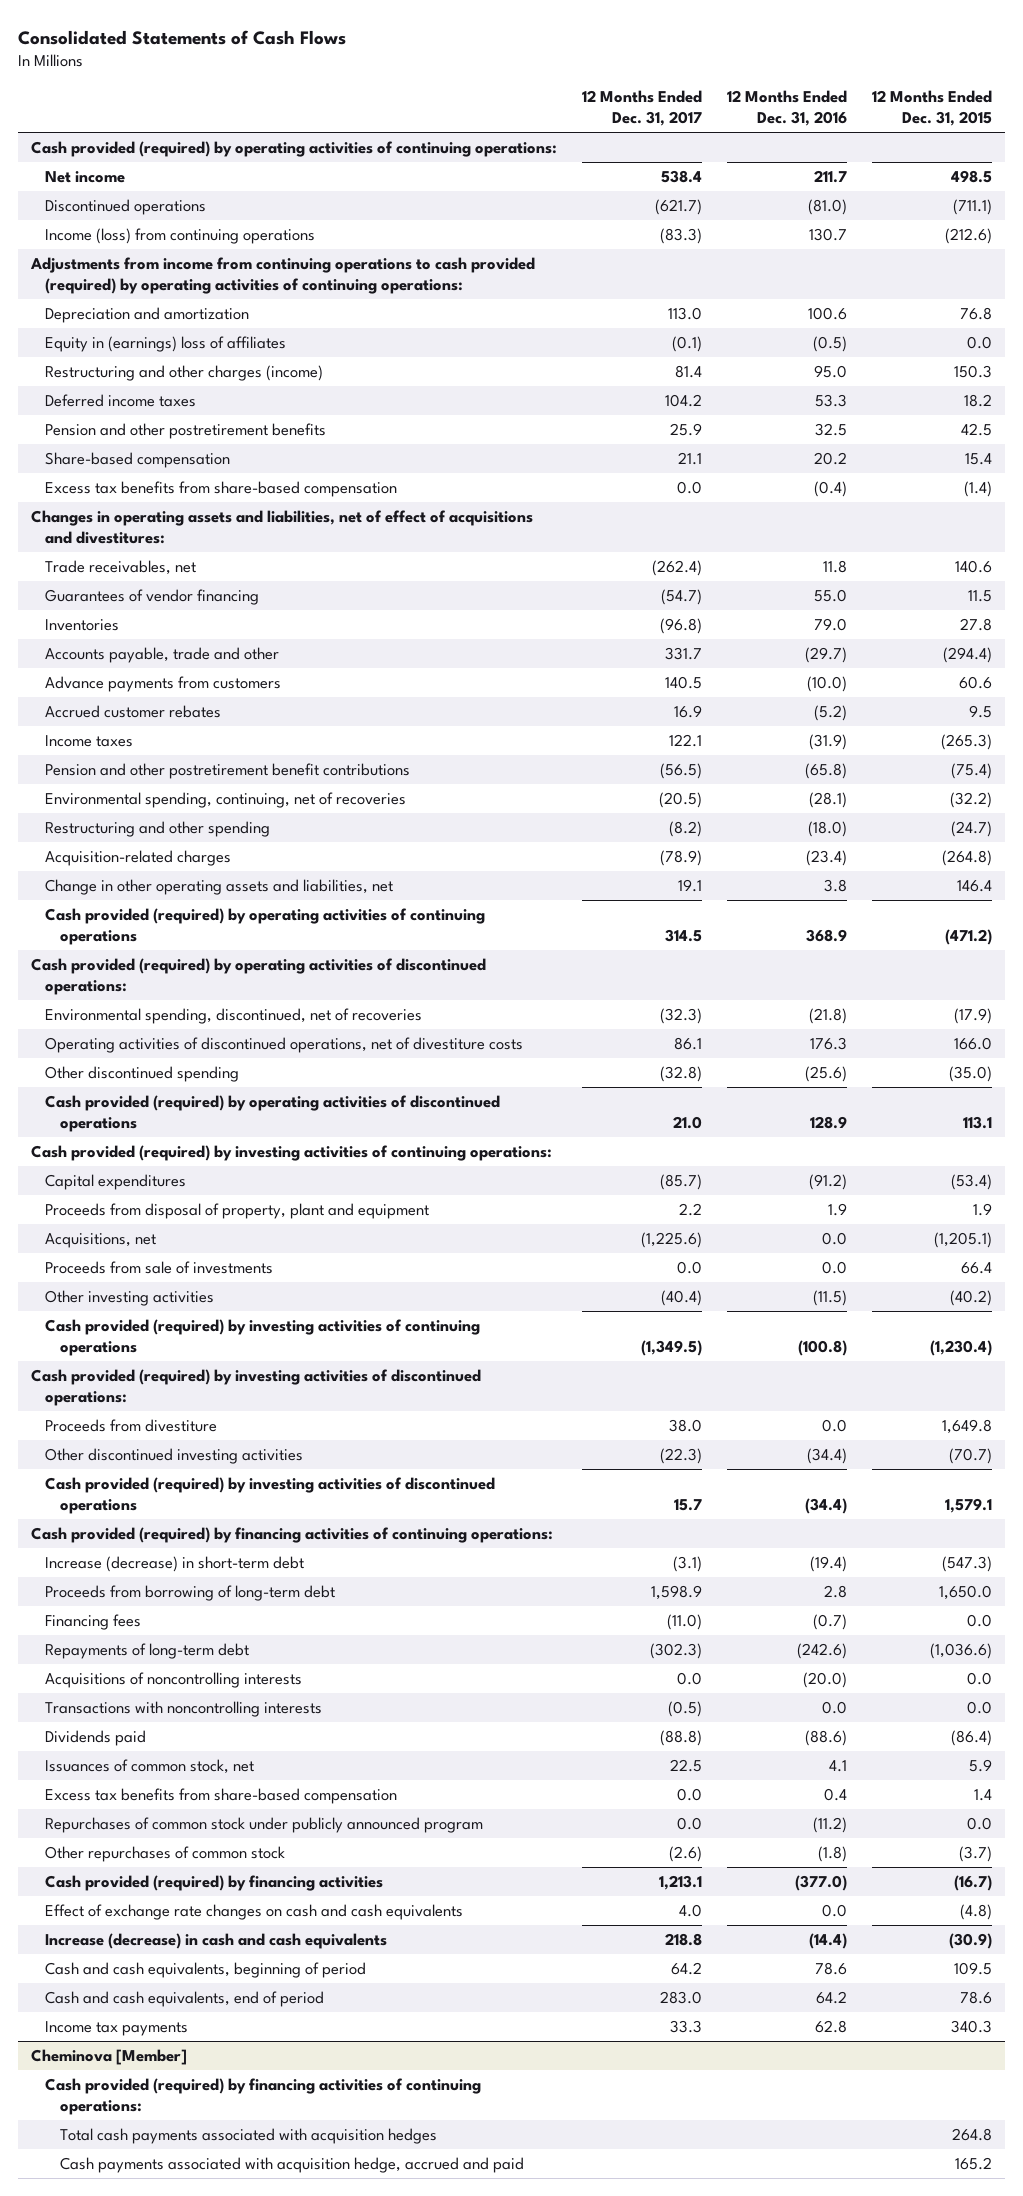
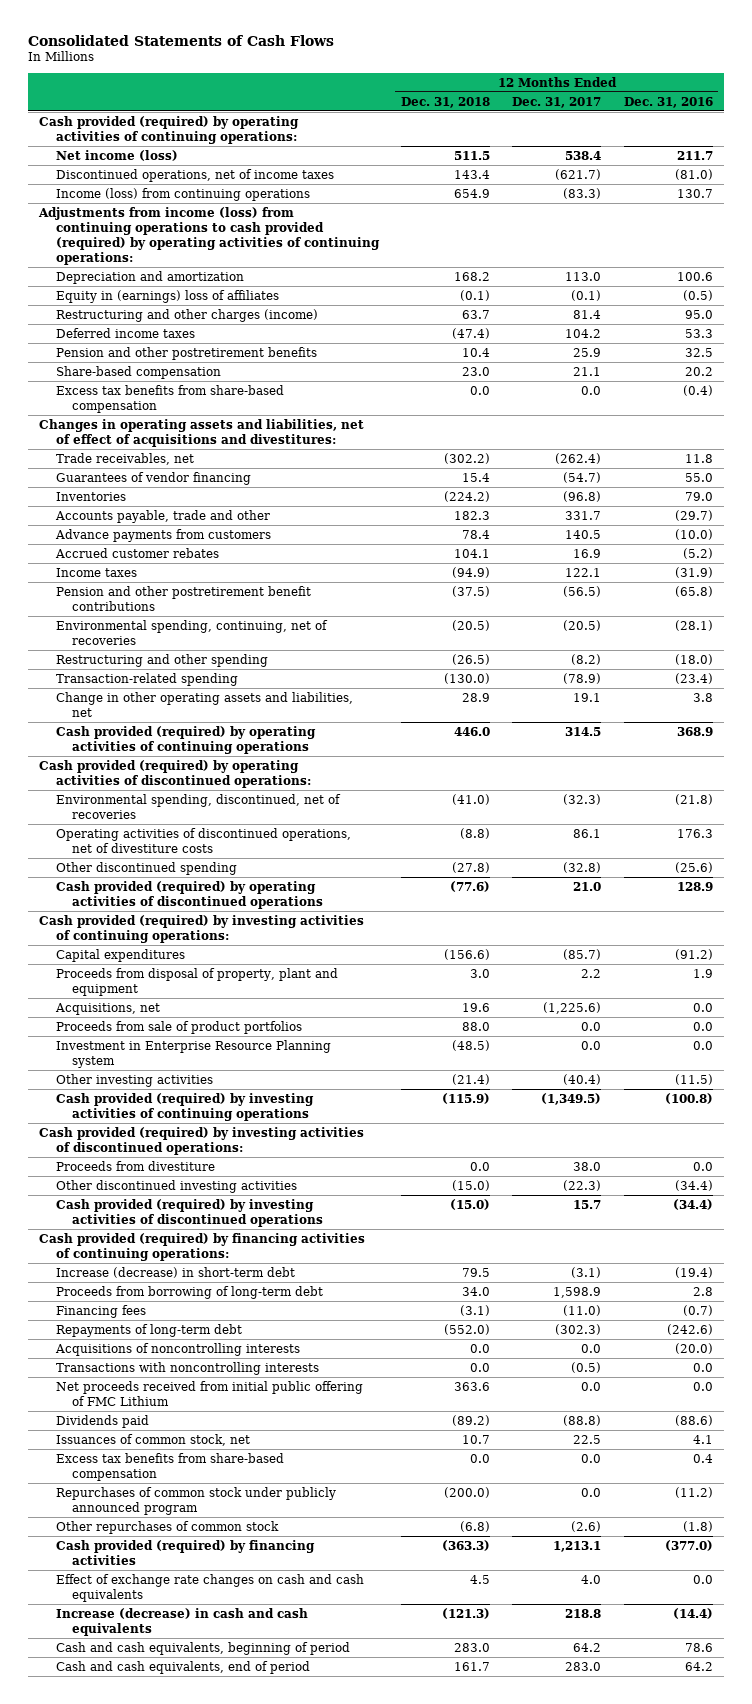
- | 12 Months Ended Dec. 31, 2017 | 12 Months Ended Dec. 31, 2016 | 12 Months Ended Dec. 31, 2015
+ | 12 Months Ended Dec. 31, 2018 | 12 Months Ended Dec. 31, 2017 | 12 Months Ended Dec. 31, 2016
- Net income | 538.4 | 211.7 | 498.5
- Discontinued operations | (621.7) | (81.0) | (711.1)
+ Net income (loss) | 511.5 | 538.4 | 211.7
+ Discontinued operations, net of income taxes | 143.4 | (621.7) | (81.0)
- Adjustments from income from continuing operations to cash provided (required) by operating activities of continuing operations:
+ Adjustments from income (loss) from continuing operations to cash provided (required) by operating activities of continuing operations:
- Acquisition-related charges | (78.9) | (23.4) | (264.8)
+ Transaction-related spending | (130.0) | (78.9) | (23.4)
- Proceeds from sale of investments | 0.0 | 0.0 | 66.4
+ Proceeds from sale of product portfolios | 88.0 | 0.0 | 0.0
+ Investment in Enterprise Resource Planning system | (48.5) | 0.0 | 0.0
+ Net proceeds received from initial public offering of FMC Lithium | 363.6 | 0.0 | 0.0
- Income tax payments | 33.3 | 62.8 | 340.3
- Cheminova [Member]
- Cash provided (required) by financing activities of continuing operations:
- Total cash payments associated with acquisition hedges | | | 264.8
- Cash payments associated with acquisition hedge, accrued and paid | | | 165.2

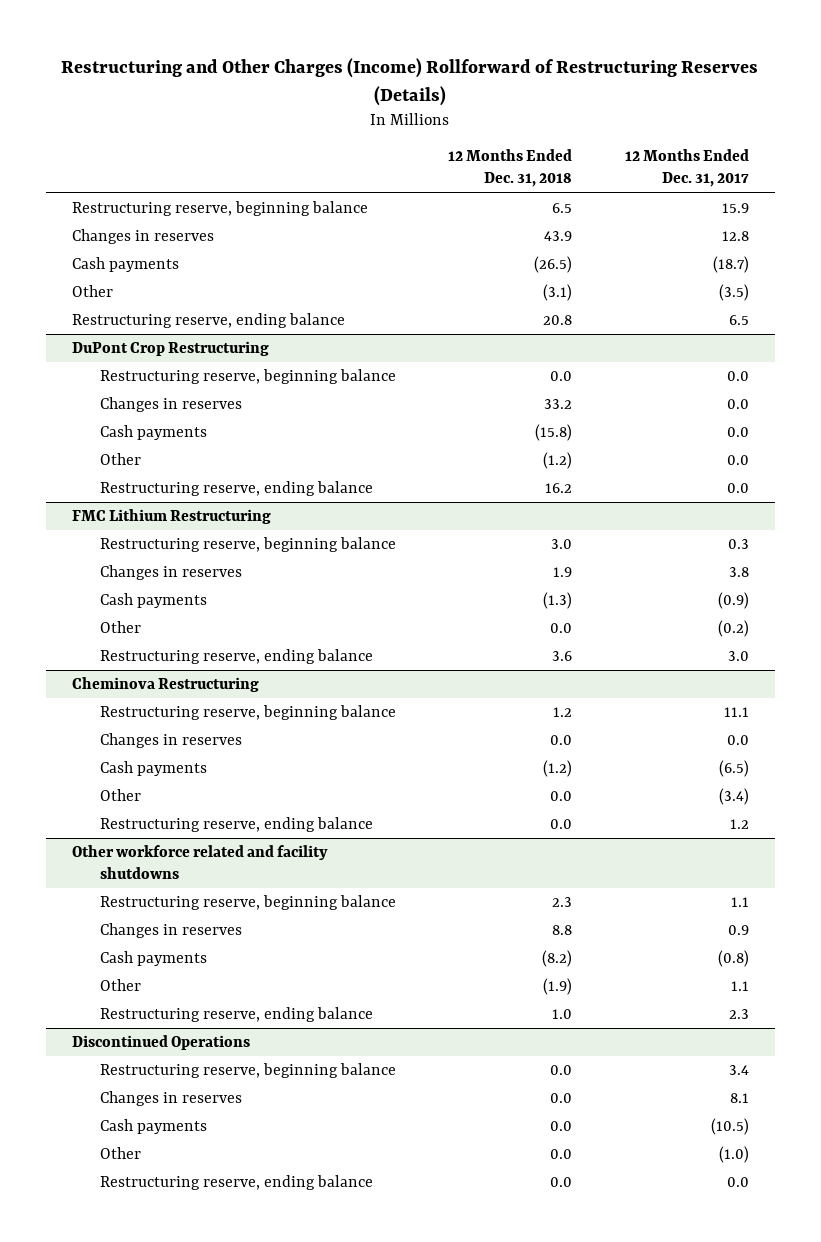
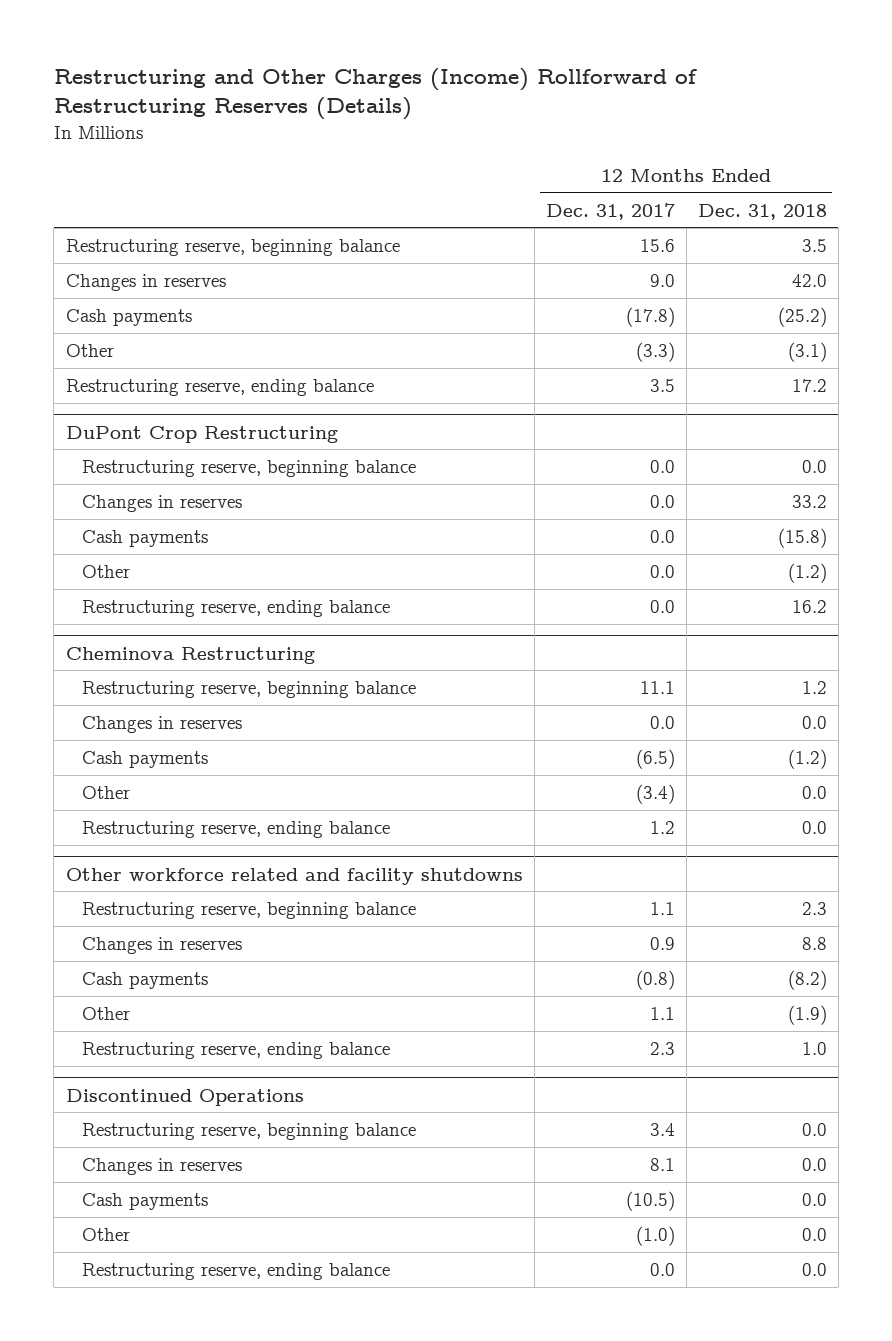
- | 12 Months Ended Dec. 31, 2018 | 12 Months Ended Dec. 31, 2017
+ | 12 Months Ended Dec. 31, 2017 | 12 Months Ended Dec. 31, 2018
- Restructuring reserve, beginning balance | 6.5 | 15.9
- Changes in reserves | 43.9 | 12.8
- Cash payments | (26.5) | (18.7)
- Other | (3.1) | (3.5)
- Restructuring reserve, ending balance | 20.8 | 6.5
+ Restructuring reserve, beginning balance | 15.6 | 3.5
+ Changes in reserves | 9.0 | 42.0
+ Cash payments | (17.8) | (25.2)
+ Other | (3.3) | (3.1)
+ Restructuring reserve, ending balance | 3.5 | 17.2
- FMC Lithium Restructuring
- Restructuring reserve, beginning balance | 3.0 | 0.3
- Changes in reserves | 1.9 | 3.8
- Cash payments | (1.3) | (0.9)
- Other | 0.0 | (0.2)
- Restructuring reserve, ending balance | 3.6 | 3.0

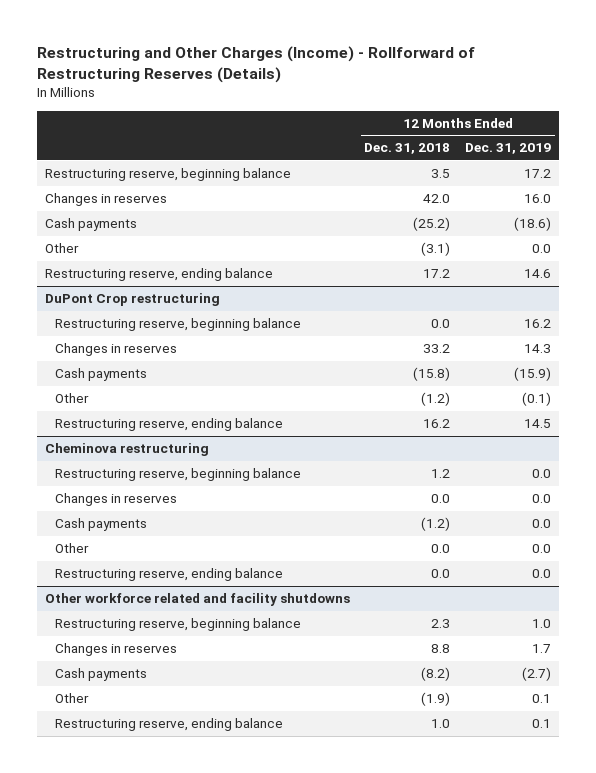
- Restructuring and Other Charges (Income) Rollforward of Restructuring Reserves (Details)
+ Restructuring and Other Charges (Income) - Rollforward of Restructuring Reserves (Details)
- | 12 Months Ended Dec. 31, 2017 | 12 Months Ended Dec. 31, 2018
+ | 12 Months Ended Dec. 31, 2018 | 12 Months Ended Dec. 31, 2019
- DuPont Crop Restructuring
+ DuPont Crop restructuring
- Cheminova Restructuring
+ Cheminova restructuring
- Discontinued Operations
- Restructuring reserve, beginning balance | 3.4 | 0.0
- Changes in reserves | 8.1 | 0.0
- Cash payments | (10.5) | 0.0
- Other | (1.0) | 0.0
- Restructuring reserve, ending balance | 0.0 | 0.0

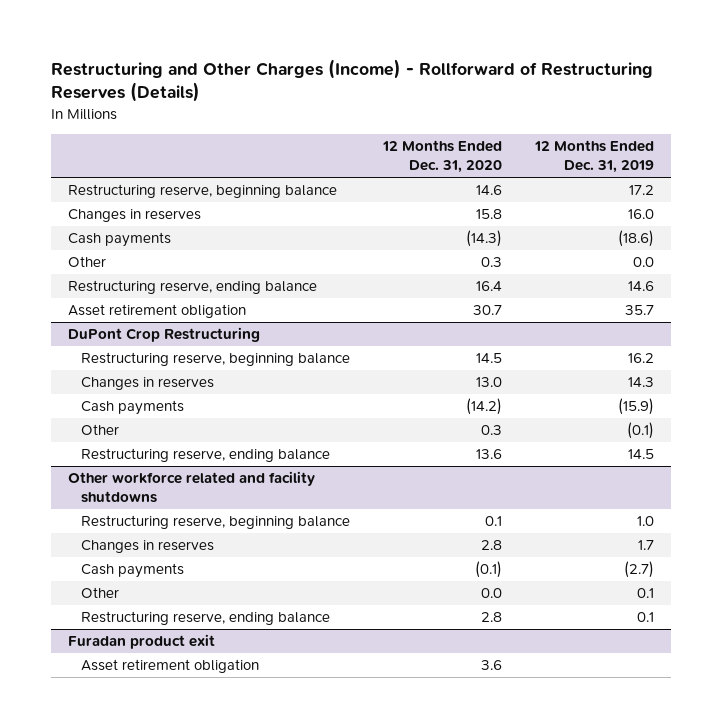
- | 12 Months Ended Dec. 31, 2018 | 12 Months Ended Dec. 31, 2019
+ | 12 Months Ended Dec. 31, 2020 | 12 Months Ended Dec. 31, 2019
- DuPont Crop restructuring
+ Asset retirement obligation | 30.7 | 35.7
+ DuPont Crop Restructuring
- Cheminova restructuring
- Restructuring reserve, beginning balance | 1.2 | 0.0
- Changes in reserves | 0.0 | 0.0
- Cash payments | (1.2) | 0.0
- Other | 0.0 | 0.0
- Restructuring reserve, ending balance | 0.0 | 0.0
+ Furadan product exit
+ Asset retirement obligation | 3.6 |

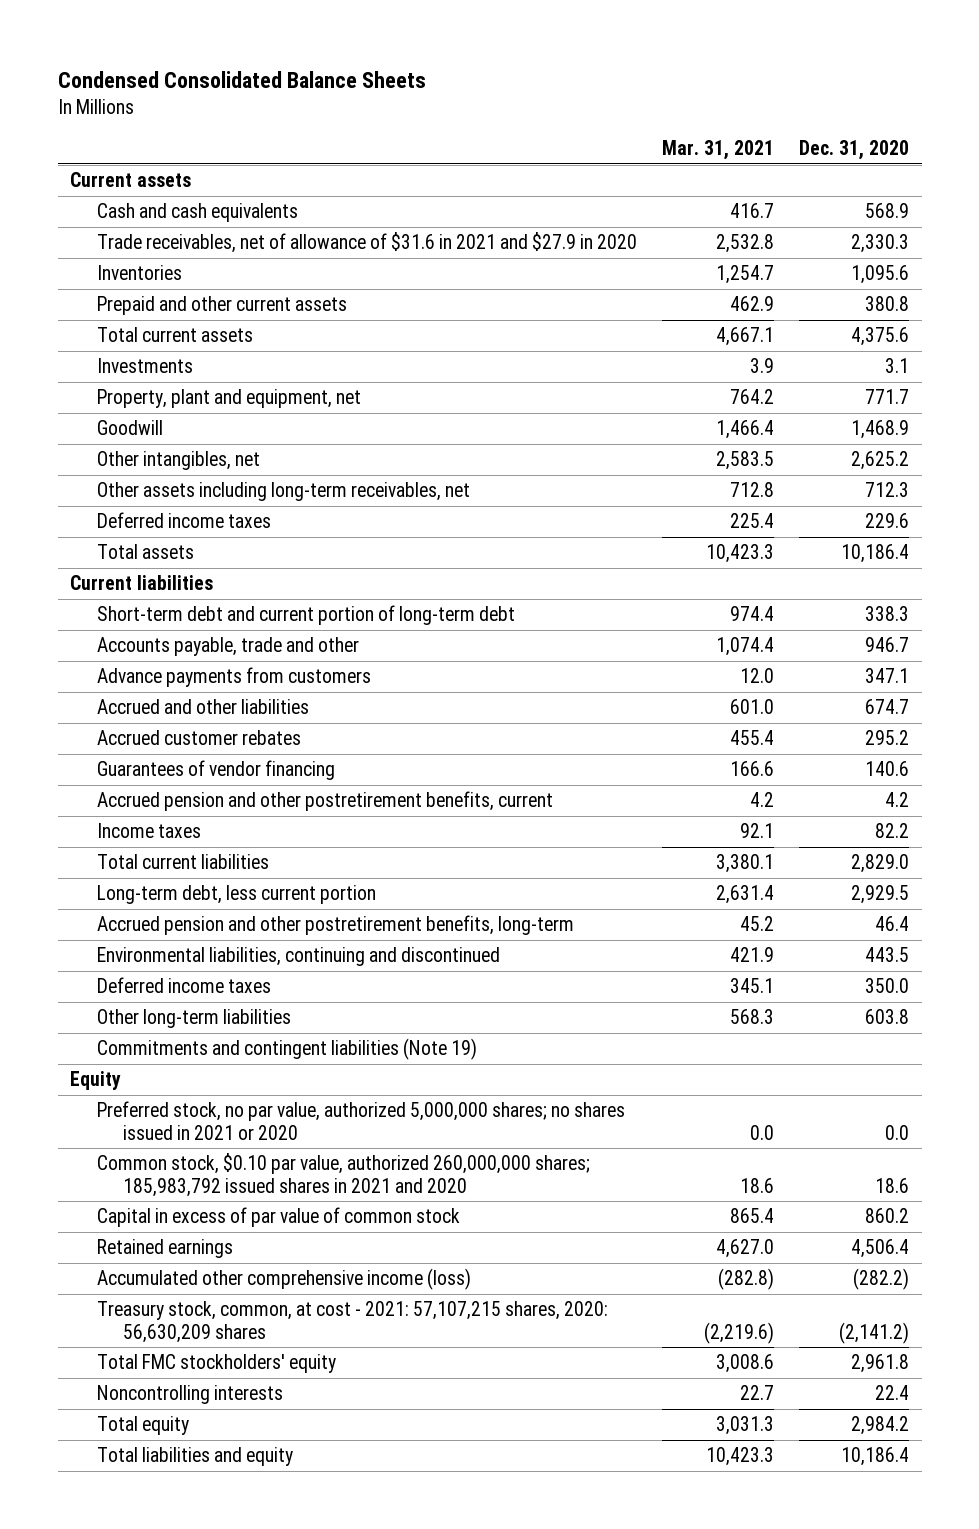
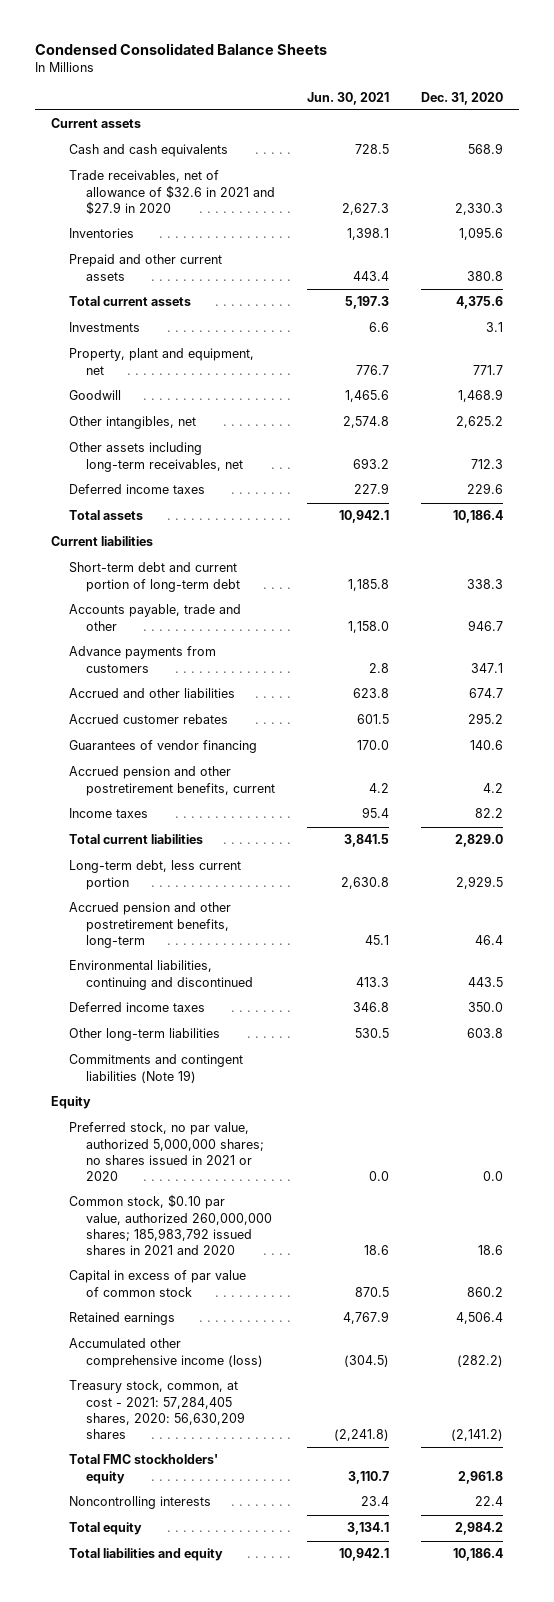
- | Mar. 31, 2021 | Dec. 31, 2020
+ | Jun. 30, 2021 | Dec. 31, 2020
- Trade receivables, net of allowance of $31.6 in 2021 and $27.9 in 2020 | 2,532.8 | 2,330.3
+ Trade receivables, net of allowance of $32.6 in 2021 and $27.9 in 2020 | 2,627.3 | 2,330.3
- Treasury stock, common, at cost - 2021: 57,107,215 shares, 2020: 56,630,209 shares | (2,219.6) | (2,141.2)
+ Treasury stock, common, at cost - 2021: 57,284,405 shares, 2020: 56,630,209 shares | (2,241.8) | (2,141.2)

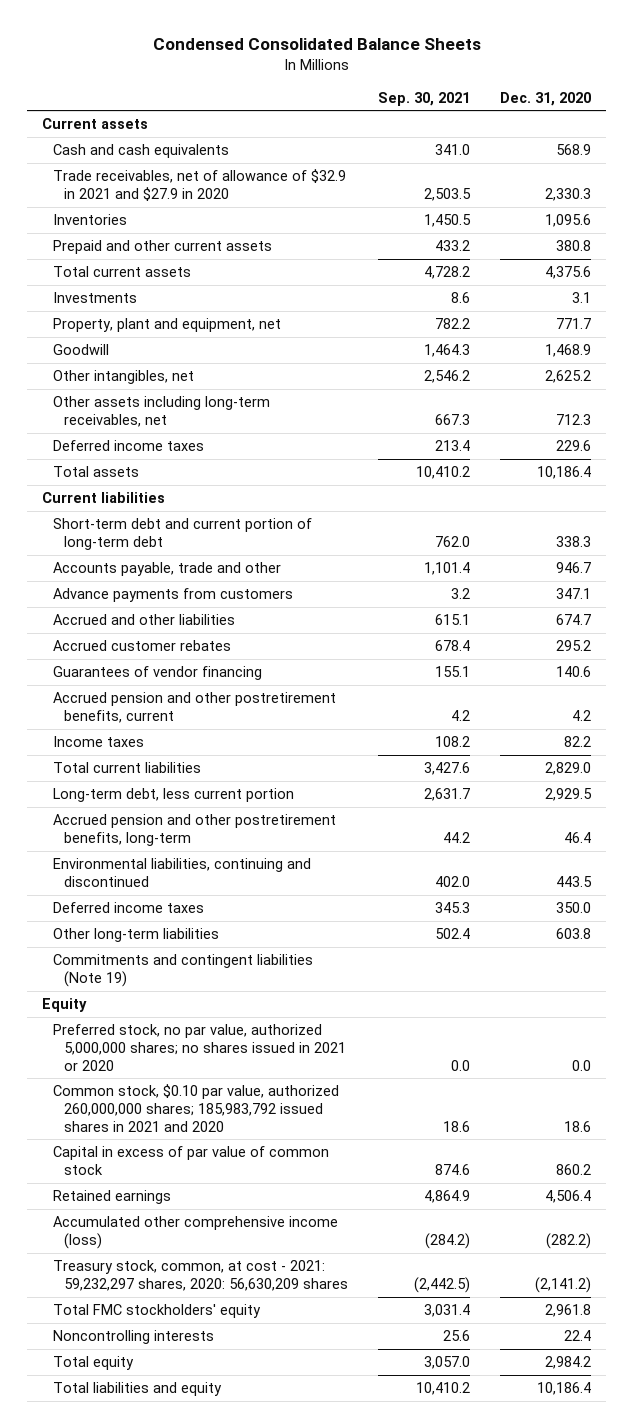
- | Jun. 30, 2021 | Dec. 31, 2020
+ | Sep. 30, 2021 | Dec. 31, 2020
- Trade receivables, net of allowance of $32.6 in 2021 and $27.9 in 2020 | 2,627.3 | 2,330.3
+ Trade receivables, net of allowance of $32.9 in 2021 and $27.9 in 2020 | 2,503.5 | 2,330.3
- Treasury stock, common, at cost - 2021: 57,284,405 shares, 2020: 56,630,209 shares | (2,241.8) | (2,141.2)
+ Treasury stock, common, at cost - 2021: 59,232,297 shares, 2020: 56,630,209 shares | (2,442.5) | (2,141.2)

